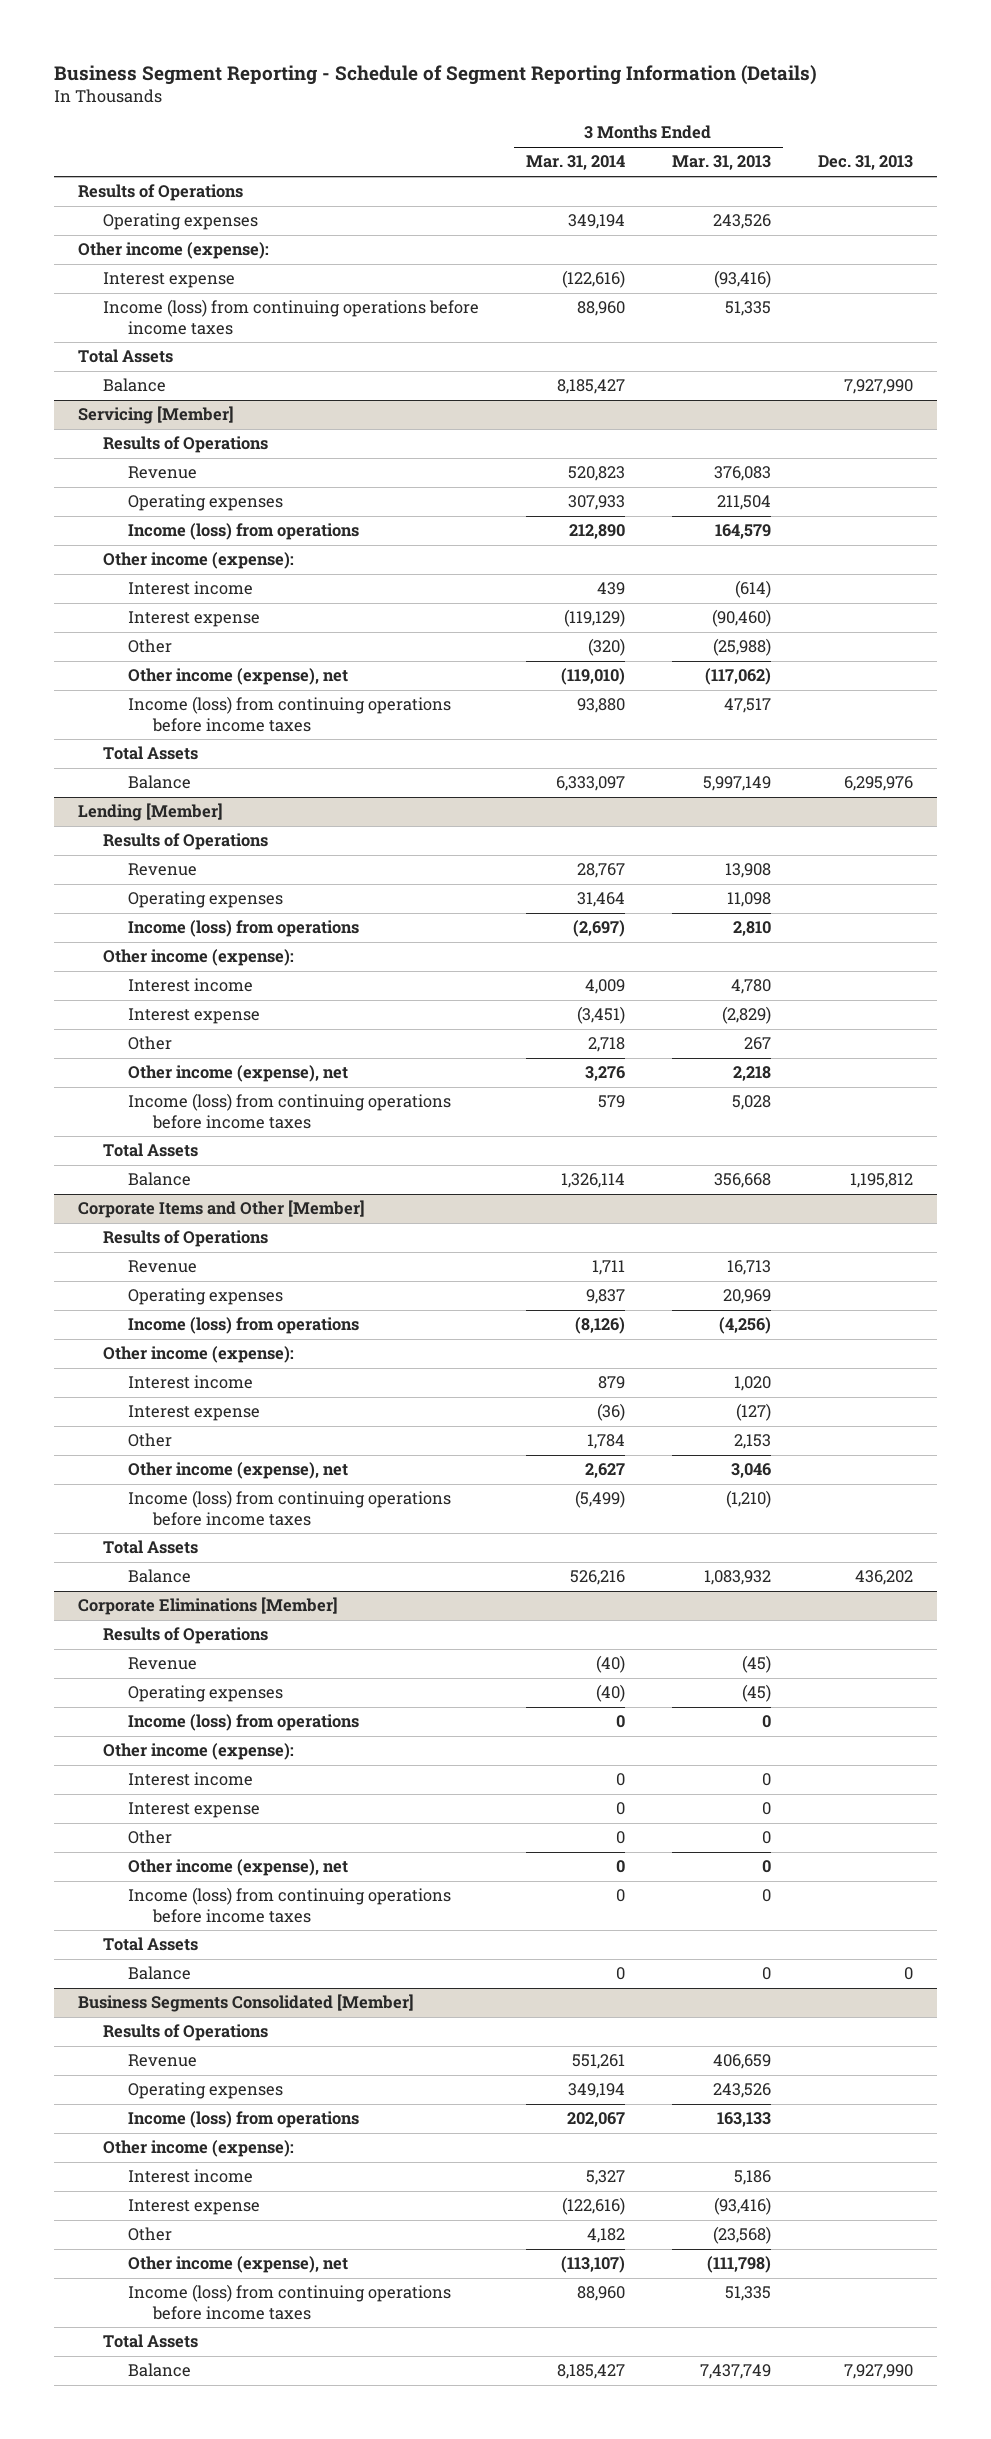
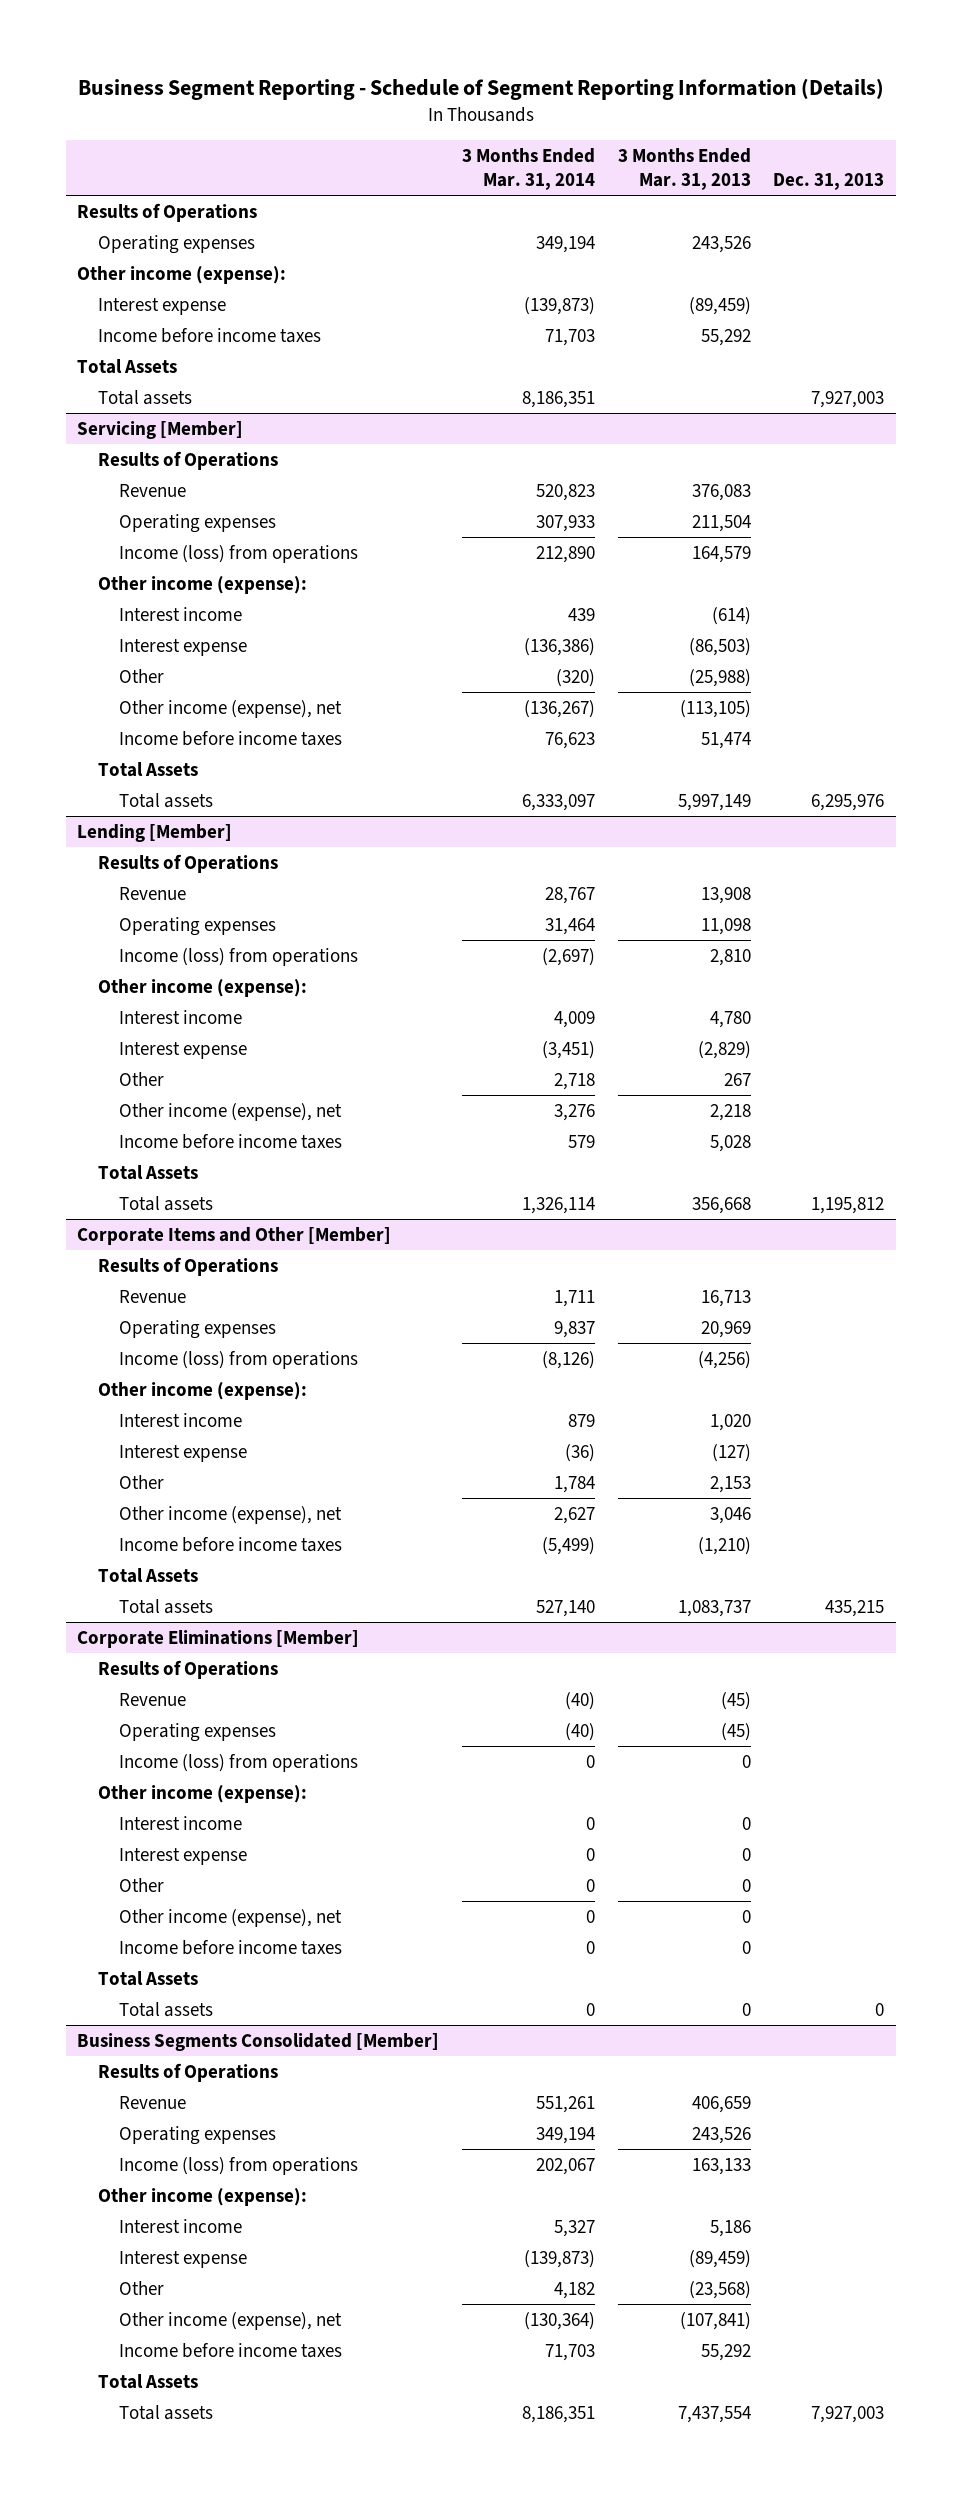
- Interest expense | (122,616) | (93,416) |
- Income (loss) from continuing operations before income taxes | 88,960 | 51,335 |
+ Interest expense | (139,873) | (89,459) |
+ Income before income taxes | 71,703 | 55,292 |
- Balance | 8,185,427 | | 7,927,990
+ Total assets | 8,186,351 | | 7,927,003
@ Servicing [Member]
- Interest expense | (119,129) | (90,460) |
+ Interest expense | (136,386) | (86,503) |
- Other income (expense), net | (119,010) | (117,062) |
- Income (loss) from continuing operations before income taxes | 93,880 | 47,517 |
+ Other income (expense), net | (136,267) | (113,105) |
+ Income before income taxes | 76,623 | 51,474 |
- Balance | 6,333,097 | 5,997,149 | 6,295,976
+ Total assets | 6,333,097 | 5,997,149 | 6,295,976
@ Lending [Member]
- Income (loss) from continuing operations before income taxes | 579 | 5,028 |
+ Income before income taxes | 579 | 5,028 |
- Balance | 1,326,114 | 356,668 | 1,195,812
+ Total assets | 1,326,114 | 356,668 | 1,195,812
@ Corporate Items and Other [Member]
- Income (loss) from continuing operations before income taxes | (5,499) | (1,210) |
+ Income before income taxes | (5,499) | (1,210) |
- Balance | 526,216 | 1,083,932 | 436,202
+ Total assets | 527,140 | 1,083,737 | 435,215
@ Corporate Eliminations [Member]
- Income (loss) from continuing operations before income taxes | 0 | 0 |
+ Income before income taxes | 0 | 0 |
- Balance | 0 | 0 | 0
+ Total assets | 0 | 0 | 0
@ Business Segments Consolidated [Member]
- Interest expense | (122,616) | (93,416) |
+ Interest expense | (139,873) | (89,459) |
- Other income (expense), net | (113,107) | (111,798) |
- Income (loss) from continuing operations before income taxes | 88,960 | 51,335 |
+ Other income (expense), net | (130,364) | (107,841) |
+ Income before income taxes | 71,703 | 55,292 |
- Balance | 8,185,427 | 7,437,749 | 7,927,990
+ Total assets | 8,186,351 | 7,437,554 | 7,927,003

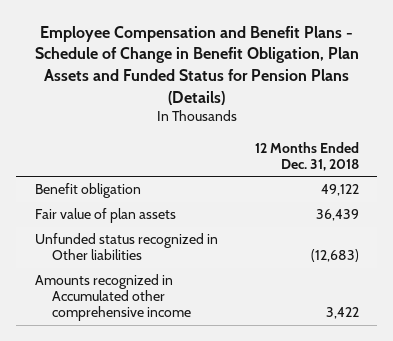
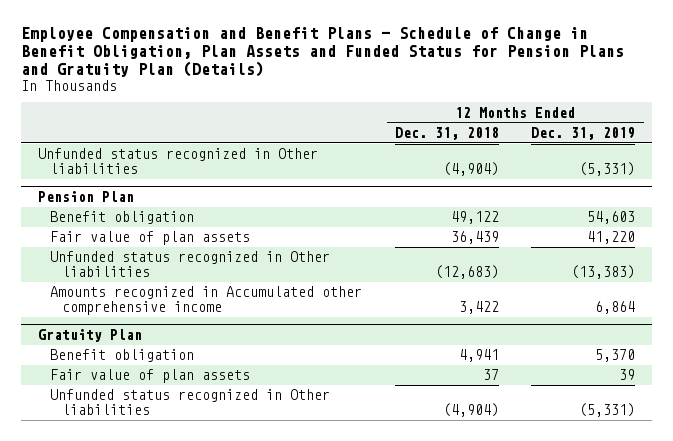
- Employee Compensation and Benefit Plans - Schedule of Change in Benefit Obligation, Plan Assets and Funded Status for Pension Plans (Details)
+ Employee Compensation and Benefit Plans - Schedule of Change in Benefit Obligation, Plan Assets and Funded Status for Pension Plans and Gratuity Plan (Details)
- | 12 Months Ended Dec. 31, 2018
+ | 12 Months Ended Dec. 31, 2018 | 12 Months Ended Dec. 31, 2019
+ Unfunded status recognized in Other liabilities | (4,904) | (5,331)
+ Pension Plan
+ Gratuity Plan
+ Benefit obligation | 4,941 | 5,370
+ Fair value of plan assets | 37 | 39
+ Unfunded status recognized in Other liabilities | (4,904) | (5,331)

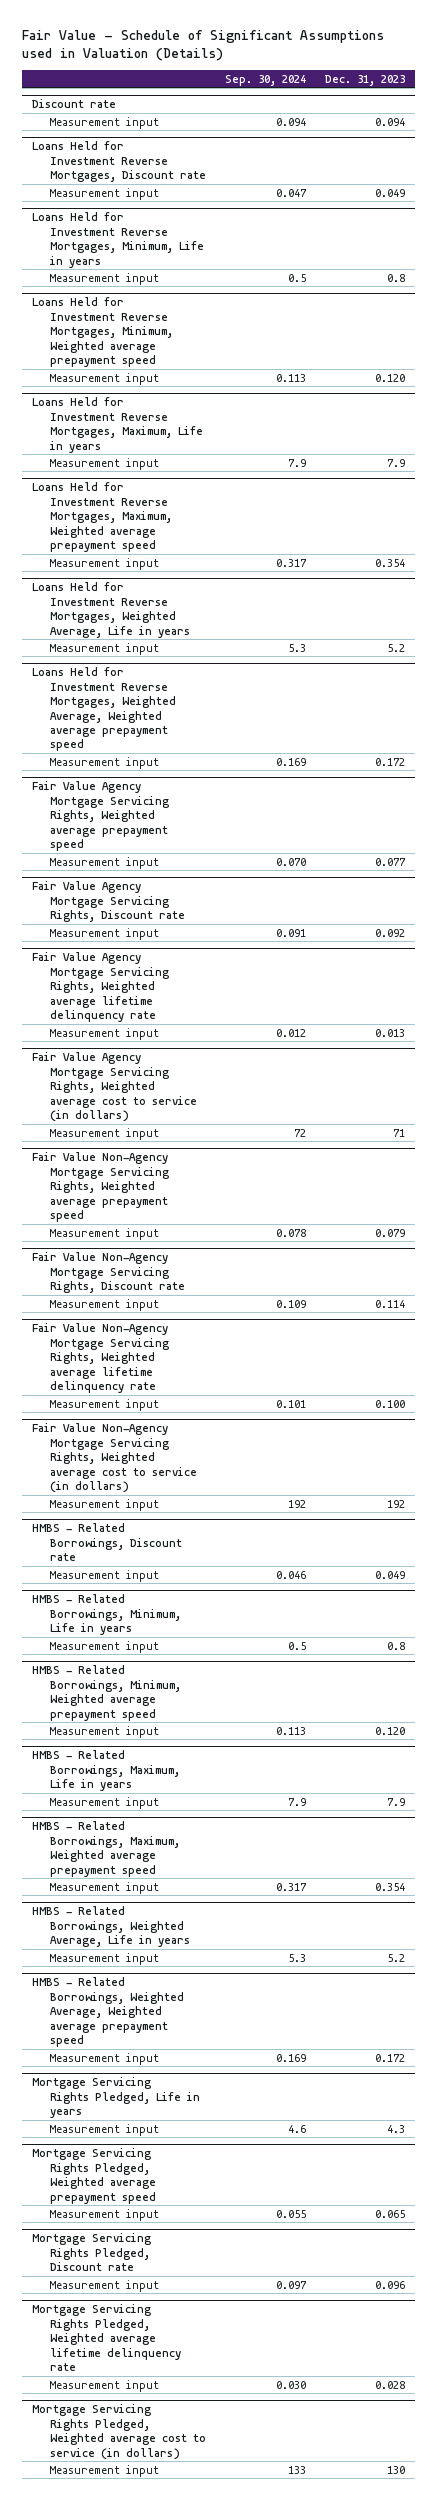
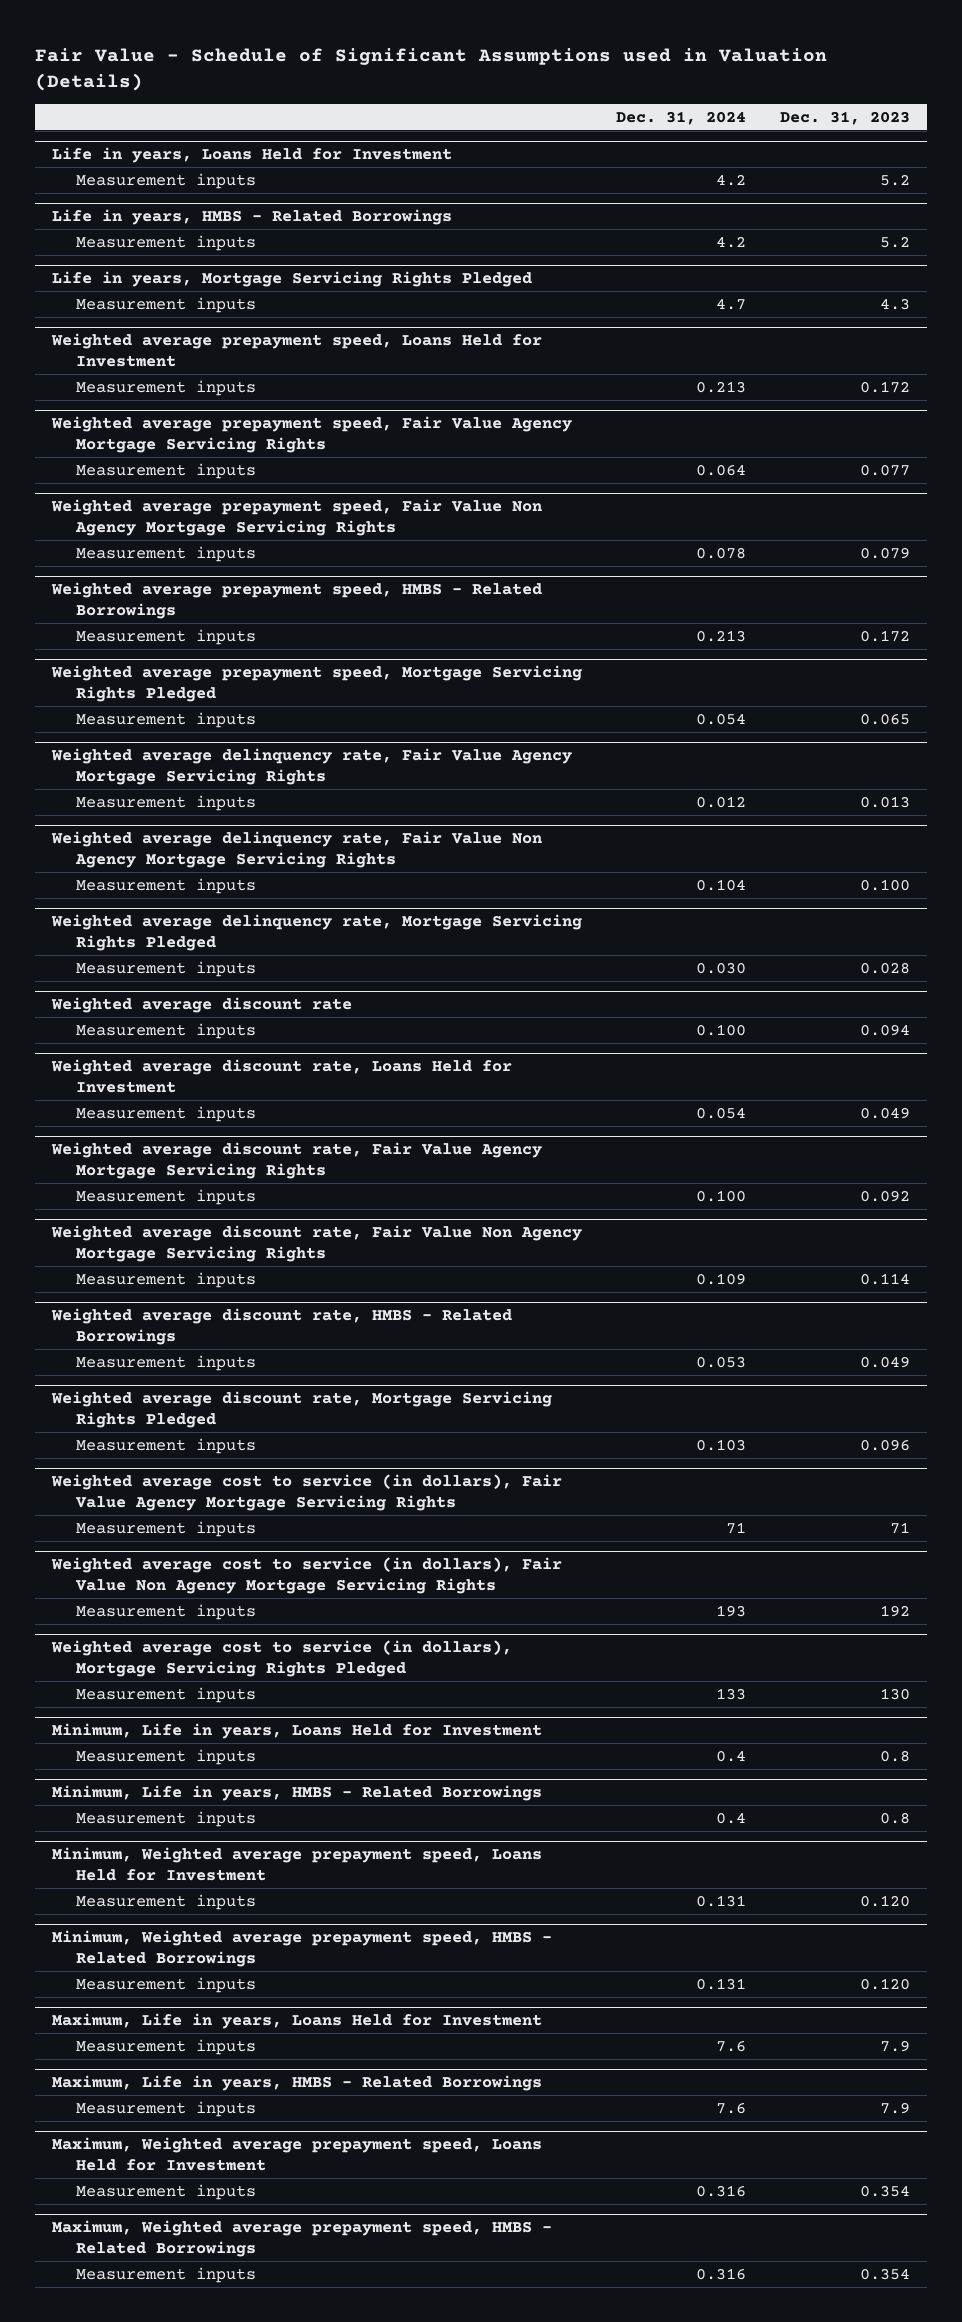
- | Sep. 30, 2024 | Dec. 31, 2023
+ | Dec. 31, 2024 | Dec. 31, 2023
- Discount rate
- Measurement input | 0.094 | 0.094
- Loans Held for Investment Reverse Mortgages, Discount rate
- Measurement input | 0.047 | 0.049
- Loans Held for Investment Reverse Mortgages, Minimum, Life in years
- Measurement input | 0.5 | 0.8
- Loans Held for Investment Reverse Mortgages, Minimum, Weighted average prepayment speed
- Measurement input | 0.113 | 0.120
- Loans Held for Investment Reverse Mortgages, Maximum, Life in years
- Measurement input | 7.9 | 7.9
- Loans Held for Investment Reverse Mortgages, Maximum, Weighted average prepayment speed
- Measurement input | 0.317 | 0.354
- Loans Held for Investment Reverse Mortgages, Weighted Average, Life in years
- Measurement input | 5.3 | 5.2
- Loans Held for Investment Reverse Mortgages, Weighted Average, Weighted average prepayment speed
- Measurement input | 0.169 | 0.172
- Fair Value Agency Mortgage Servicing Rights, Weighted average prepayment speed
- Measurement input | 0.070 | 0.077
- Fair Value Agency Mortgage Servicing Rights, Discount rate
- Measurement input | 0.091 | 0.092
- Fair Value Agency Mortgage Servicing Rights, Weighted average lifetime delinquency rate
- Measurement input | 0.012 | 0.013
- Fair Value Agency Mortgage Servicing Rights, Weighted average cost to service (in dollars)
- Measurement input | 72 | 71
- Fair Value Non-Agency Mortgage Servicing Rights, Weighted average prepayment speed
- Measurement input | 0.078 | 0.079
- Fair Value Non-Agency Mortgage Servicing Rights, Discount rate
- Measurement input | 0.109 | 0.114
- Fair Value Non-Agency Mortgage Servicing Rights, Weighted average lifetime delinquency rate
- Measurement input | 0.101 | 0.100
- Fair Value Non-Agency Mortgage Servicing Rights, Weighted average cost to service (in dollars)
- Measurement input | 192 | 192
- HMBS - Related Borrowings, Discount rate
- Measurement input | 0.046 | 0.049
- HMBS - Related Borrowings, Minimum, Life in years
- Measurement input | 0.5 | 0.8
- HMBS - Related Borrowings, Minimum, Weighted average prepayment speed
- Measurement input | 0.113 | 0.120
- HMBS - Related Borrowings, Maximum, Life in years
- Measurement input | 7.9 | 7.9
- HMBS - Related Borrowings, Maximum, Weighted average prepayment speed
- Measurement input | 0.317 | 0.354
- HMBS - Related Borrowings, Weighted Average, Life in years
- Measurement input | 5.3 | 5.2
- HMBS - Related Borrowings, Weighted Average, Weighted average prepayment speed
- Measurement input | 0.169 | 0.172
- Mortgage Servicing Rights Pledged, Life in years
- Measurement input | 4.6 | 4.3
- Mortgage Servicing Rights Pledged, Weighted average prepayment speed
- Measurement input | 0.055 | 0.065
- Mortgage Servicing Rights Pledged, Discount rate
- Measurement input | 0.097 | 0.096
- Mortgage Servicing Rights Pledged, Weighted average lifetime delinquency rate
- Measurement input | 0.030 | 0.028
- Mortgage Servicing Rights Pledged, Weighted average cost to service (in dollars)
- Measurement input | 133 | 130
+ Life in years, Loans Held for Investment
+ Measurement inputs | 4.2 | 5.2
+ Life in years, HMBS - Related Borrowings
+ Measurement inputs | 4.2 | 5.2
+ Life in years, Mortgage Servicing Rights Pledged
+ Measurement inputs | 4.7 | 4.3
+ Weighted average prepayment speed, Loans Held for Investment
+ Measurement inputs | 0.213 | 0.172
+ Weighted average prepayment speed, Fair Value Agency Mortgage Servicing Rights
+ Measurement inputs | 0.064 | 0.077
+ Weighted average prepayment speed, Fair Value Non Agency Mortgage Servicing Rights
+ Measurement inputs | 0.078 | 0.079
+ Weighted average prepayment speed, HMBS - Related Borrowings
+ Measurement inputs | 0.213 | 0.172
+ Weighted average prepayment speed, Mortgage Servicing Rights Pledged
+ Measurement inputs | 0.054 | 0.065
+ Weighted average delinquency rate, Fair Value Agency Mortgage Servicing Rights
+ Measurement inputs | 0.012 | 0.013
+ Weighted average delinquency rate, Fair Value Non Agency Mortgage Servicing Rights
+ Measurement inputs | 0.104 | 0.100
+ Weighted average delinquency rate, Mortgage Servicing Rights Pledged
+ Measurement inputs | 0.030 | 0.028
+ Weighted average discount rate
+ Measurement inputs | 0.100 | 0.094
+ Weighted average discount rate, Loans Held for Investment
+ Measurement inputs | 0.054 | 0.049
+ Weighted average discount rate, Fair Value Agency Mortgage Servicing Rights
+ Measurement inputs | 0.100 | 0.092
+ Weighted average discount rate, Fair Value Non Agency Mortgage Servicing Rights
+ Measurement inputs | 0.109 | 0.114
+ Weighted average discount rate, HMBS - Related Borrowings
+ Measurement inputs | 0.053 | 0.049
+ Weighted average discount rate, Mortgage Servicing Rights Pledged
+ Measurement inputs | 0.103 | 0.096
+ Weighted average cost to service (in dollars), Fair Value Agency Mortgage Servicing Rights
+ Measurement inputs | 71 | 71
+ Weighted average cost to service (in dollars), Fair Value Non Agency Mortgage Servicing Rights
+ Measurement inputs | 193 | 192
+ Weighted average cost to service (in dollars), Mortgage Servicing Rights Pledged
+ Measurement inputs | 133 | 130
+ Minimum, Life in years, Loans Held for Investment
+ Measurement inputs | 0.4 | 0.8
+ Minimum, Life in years, HMBS - Related Borrowings
+ Measurement inputs | 0.4 | 0.8
+ Minimum, Weighted average prepayment speed, Loans Held for Investment
+ Measurement inputs | 0.131 | 0.120
+ Minimum, Weighted average prepayment speed, HMBS - Related Borrowings
+ Measurement inputs | 0.131 | 0.120
+ Maximum, Life in years, Loans Held for Investment
+ Measurement inputs | 7.6 | 7.9
+ Maximum, Life in years, HMBS - Related Borrowings
+ Measurement inputs | 7.6 | 7.9
+ Maximum, Weighted average prepayment speed, Loans Held for Investment
+ Measurement inputs | 0.316 | 0.354
+ Maximum, Weighted average prepayment speed, HMBS - Related Borrowings
+ Measurement inputs | 0.316 | 0.354

